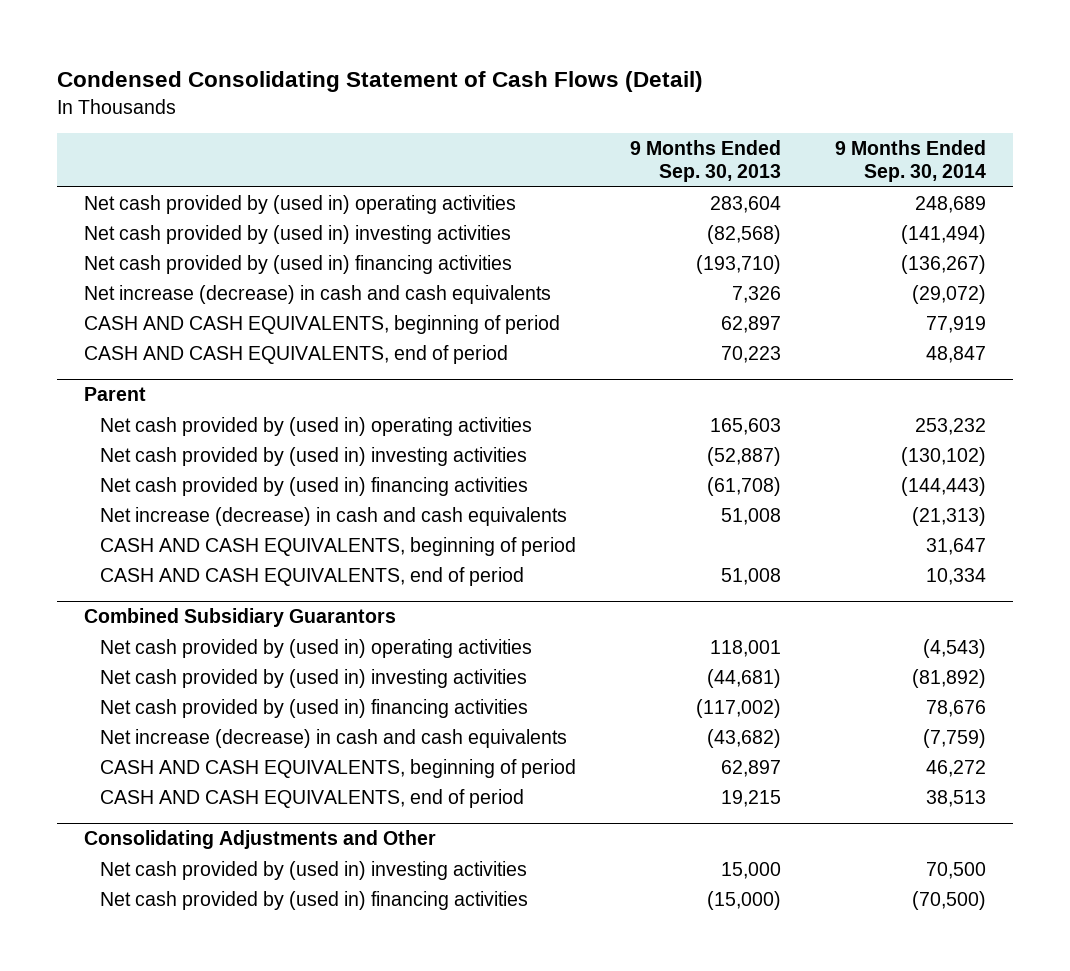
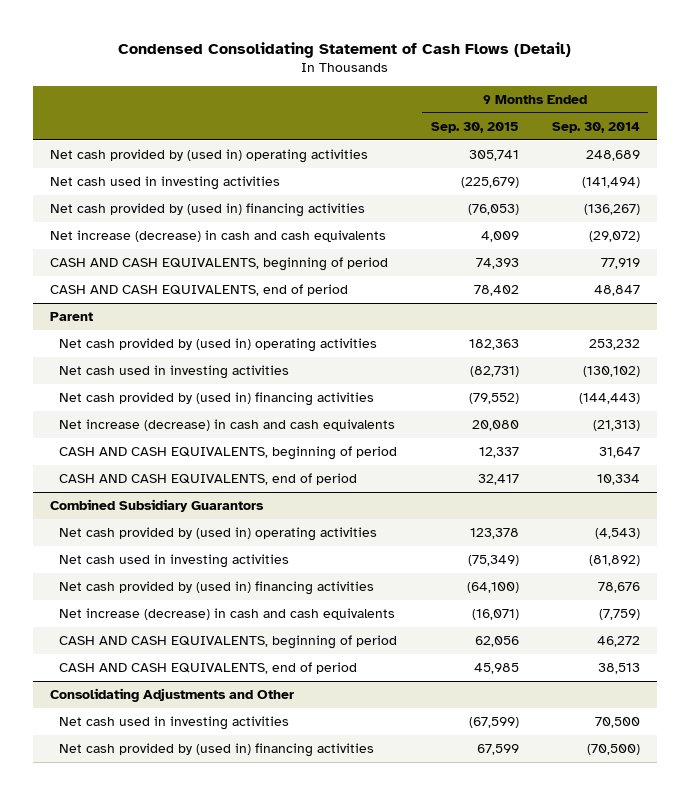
- | 9 Months Ended Sep. 30, 2013 | 9 Months Ended Sep. 30, 2014
+ | 9 Months Ended Sep. 30, 2015 | 9 Months Ended Sep. 30, 2014
- Net cash provided by (used in) investing activities | (82,568) | (141,494)
+ Net cash used in investing activities | (225,679) | (141,494)
@ Parent
- Net cash provided by (used in) investing activities | (52,887) | (130,102)
+ Net cash used in investing activities | (82,731) | (130,102)
@ Combined Subsidiary Guarantors
- Net cash provided by (used in) investing activities | (44,681) | (81,892)
+ Net cash used in investing activities | (75,349) | (81,892)
@ Consolidating Adjustments and Other
- Net cash provided by (used in) investing activities | 15,000 | 70,500
+ Net cash used in investing activities | (67,599) | 70,500

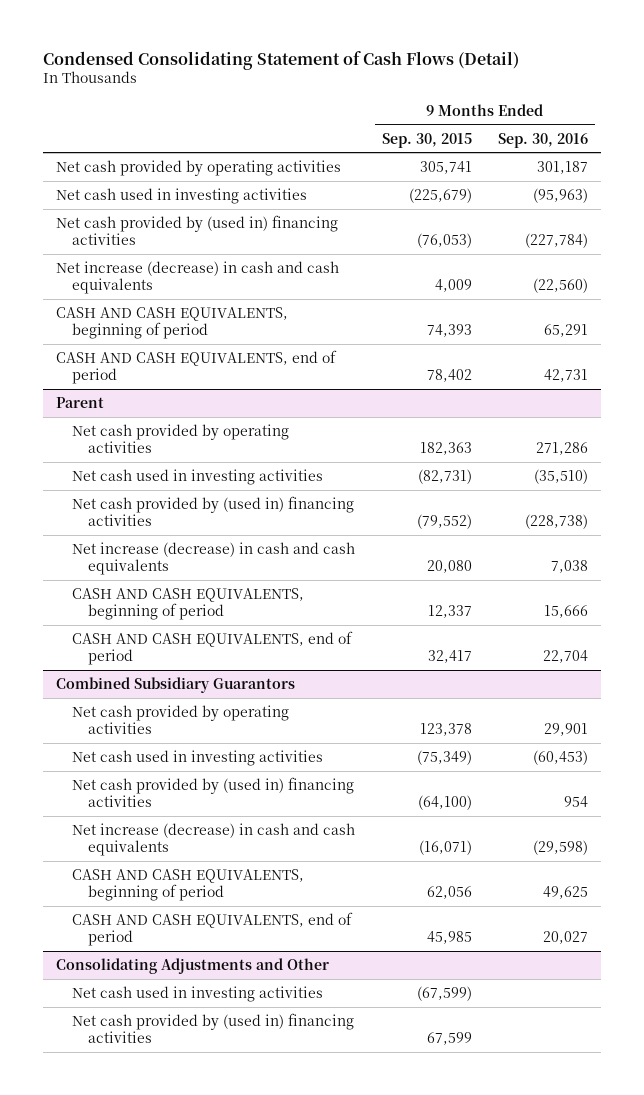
- | 9 Months Ended Sep. 30, 2015 | 9 Months Ended Sep. 30, 2014
+ | 9 Months Ended Sep. 30, 2015 | 9 Months Ended Sep. 30, 2016
- Net cash provided by (used in) operating activities | 305,741 | 248,689
+ Net cash provided by operating activities | 305,741 | 301,187
@ Parent
- Net cash provided by (used in) operating activities | 182,363 | 253,232
+ Net cash provided by operating activities | 182,363 | 271,286
@ Combined Subsidiary Guarantors
- Net cash provided by (used in) operating activities | 123,378 | (4,543)
+ Net cash provided by operating activities | 123,378 | 29,901

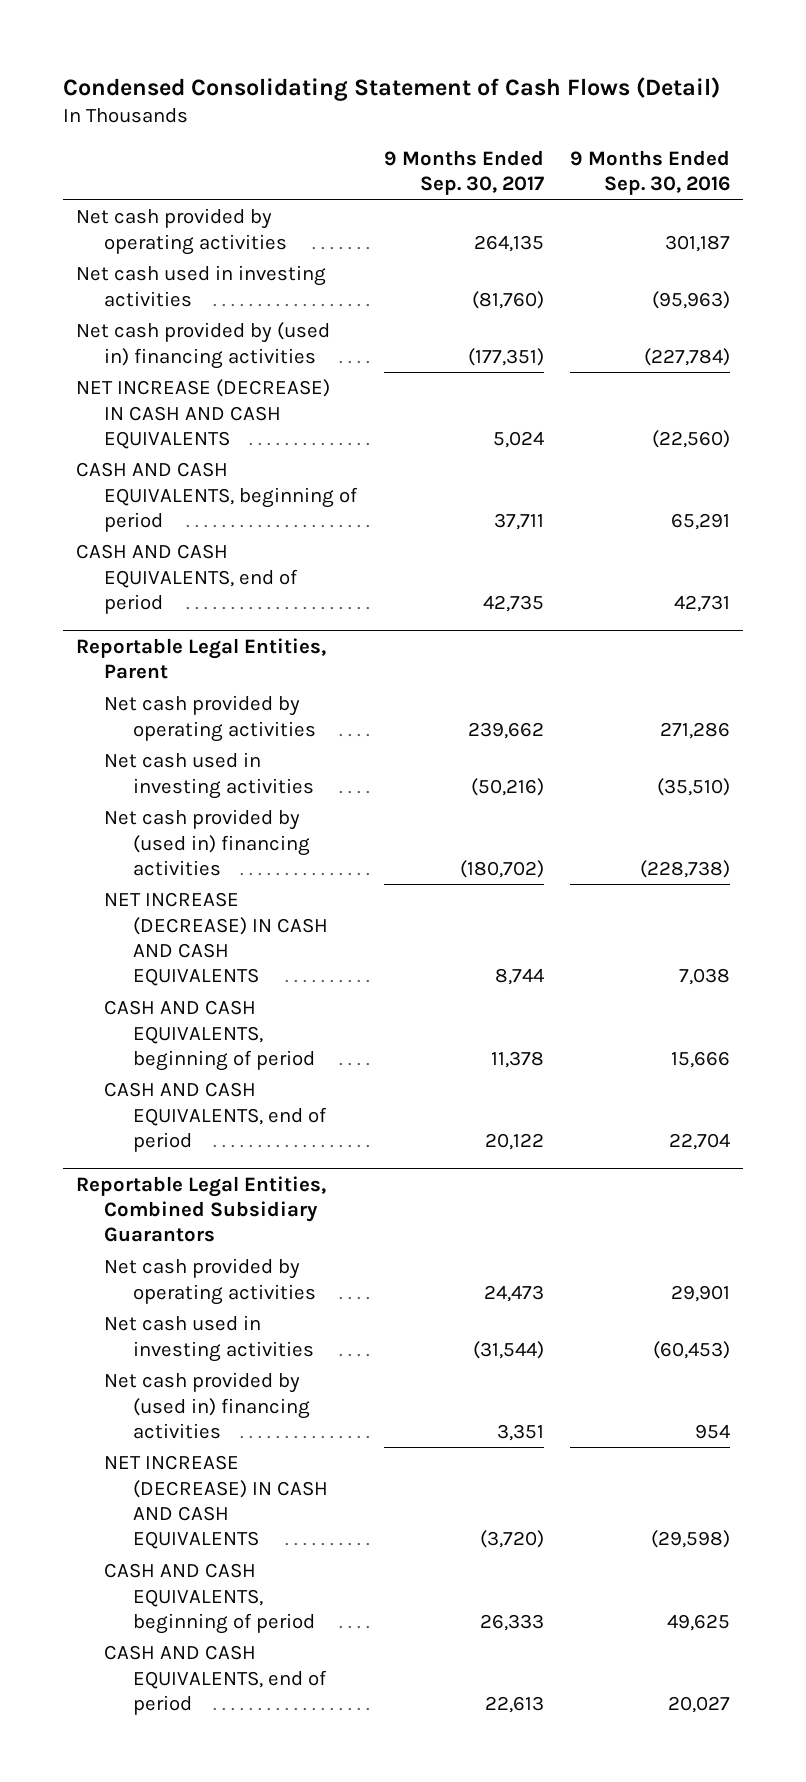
- | 9 Months Ended Sep. 30, 2015 | 9 Months Ended Sep. 30, 2016
+ | 9 Months Ended Sep. 30, 2017 | 9 Months Ended Sep. 30, 2016
- Net increase (decrease) in cash and cash equivalents | 4,009 | (22,560)
+ NET INCREASE (DECREASE) IN CASH AND CASH EQUIVALENTS | 5,024 | (22,560)
- Parent
+ Reportable Legal Entities, Parent
- Net increase (decrease) in cash and cash equivalents | 20,080 | 7,038
+ NET INCREASE (DECREASE) IN CASH AND CASH EQUIVALENTS | 8,744 | 7,038
- Combined Subsidiary Guarantors
+ Reportable Legal Entities, Combined Subsidiary Guarantors
- Net increase (decrease) in cash and cash equivalents | (16,071) | (29,598)
+ NET INCREASE (DECREASE) IN CASH AND CASH EQUIVALENTS | (3,720) | (29,598)
- Consolidating Adjustments and Other
- Net cash used in investing activities | (67,599) |
- Net cash provided by (used in) financing activities | 67,599 |

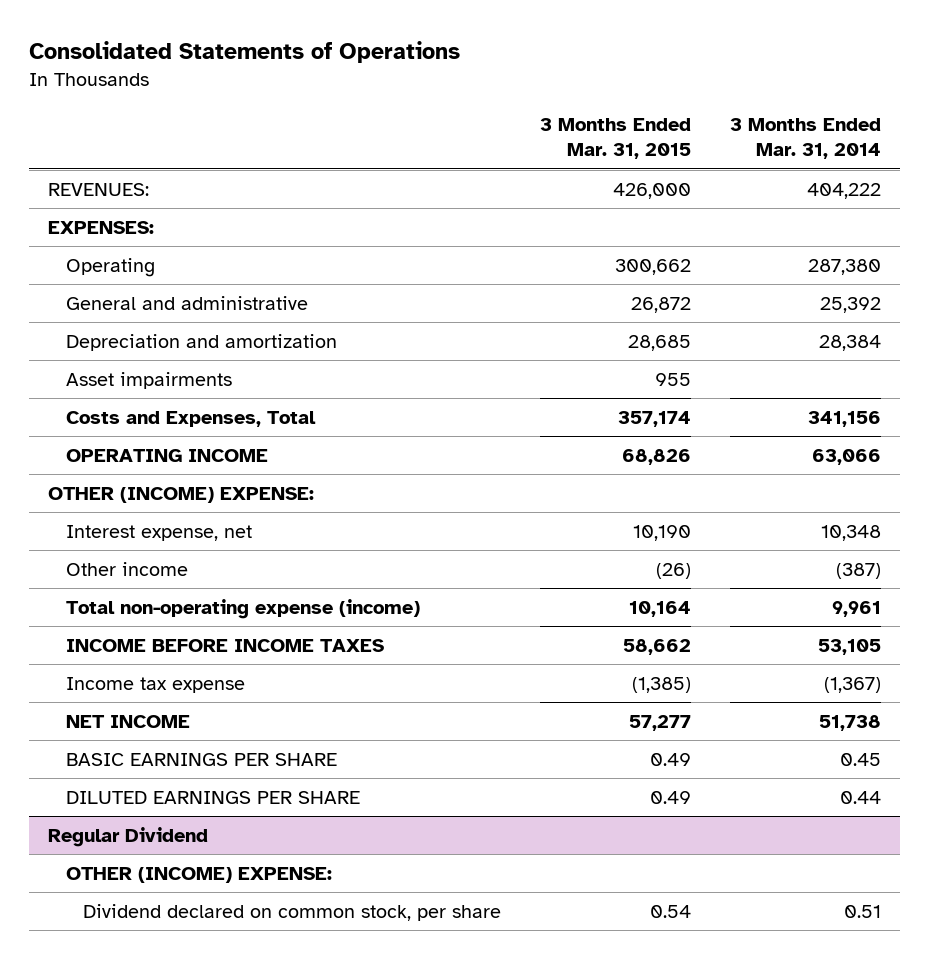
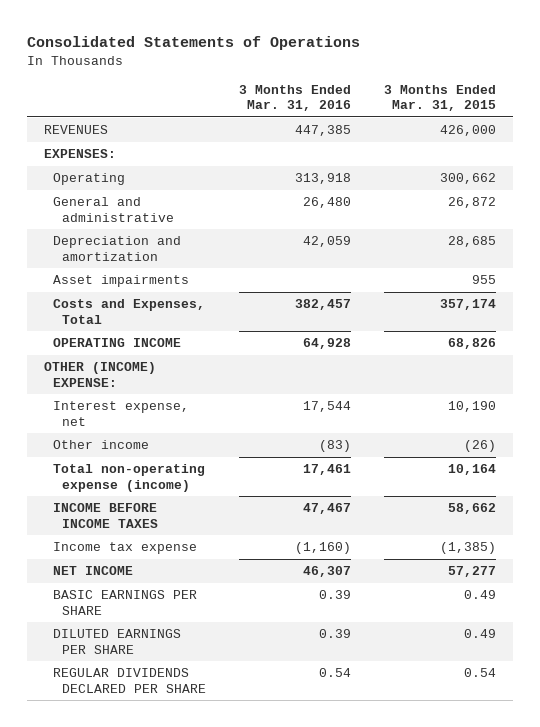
- | 3 Months Ended Mar. 31, 2015 | 3 Months Ended Mar. 31, 2014
+ | 3 Months Ended Mar. 31, 2016 | 3 Months Ended Mar. 31, 2015
- REVENUES: | 426,000 | 404,222
+ REVENUES | 447,385 | 426,000
- Regular Dividend
- OTHER (INCOME) EXPENSE:
- Dividend declared on common stock, per share | 0.54 | 0.51
+ REGULAR DIVIDENDS DECLARED PER SHARE | 0.54 | 0.54

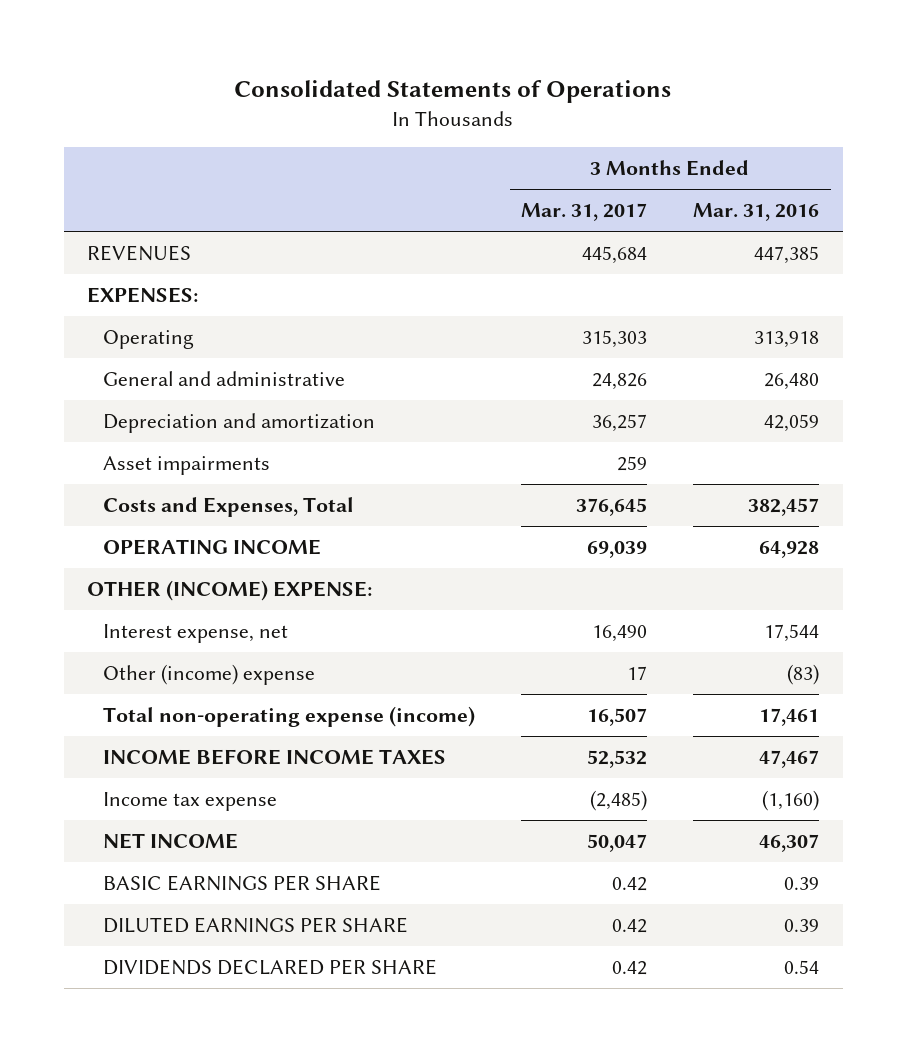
- | 3 Months Ended Mar. 31, 2016 | 3 Months Ended Mar. 31, 2015
+ | 3 Months Ended Mar. 31, 2017 | 3 Months Ended Mar. 31, 2016
- Other income | (83) | (26)
+ Other (income) expense | 17 | (83)
- REGULAR DIVIDENDS DECLARED PER SHARE | 0.54 | 0.54
+ DIVIDENDS DECLARED PER SHARE | 0.42 | 0.54

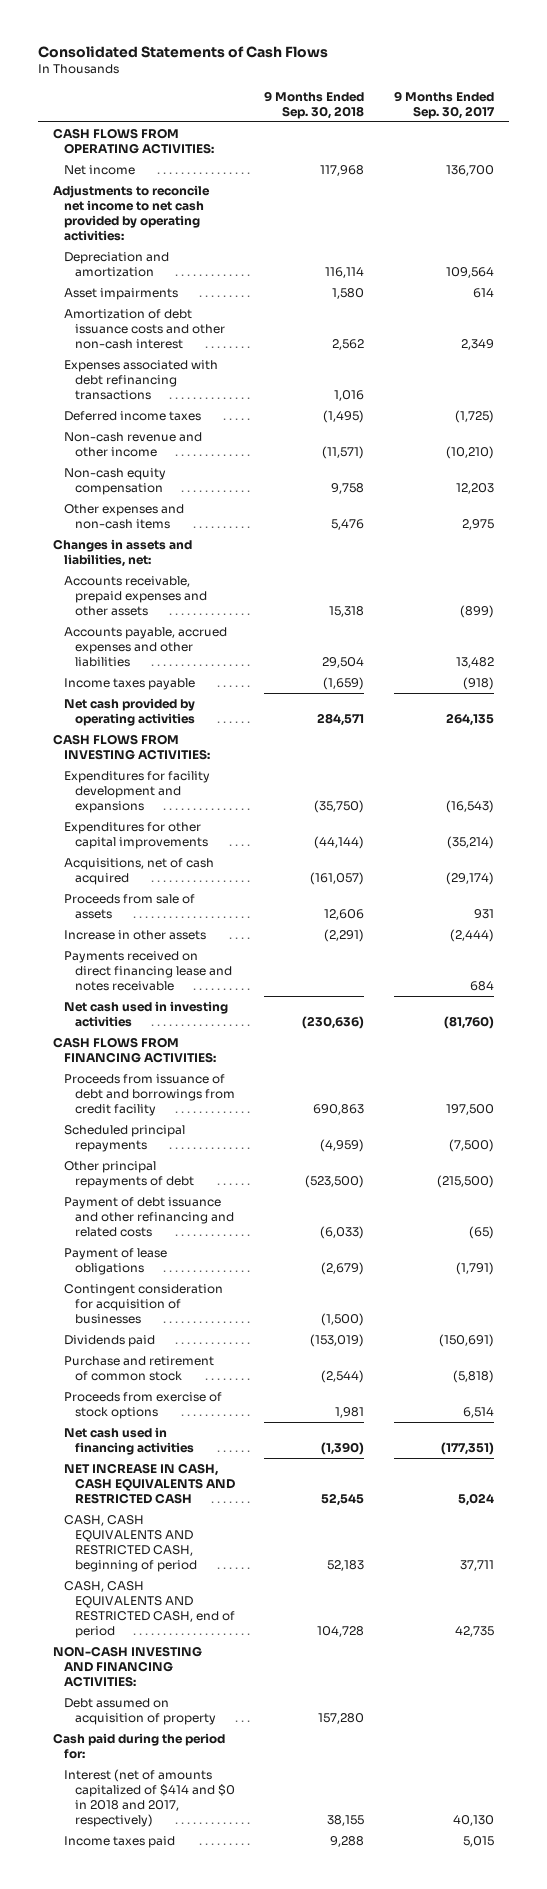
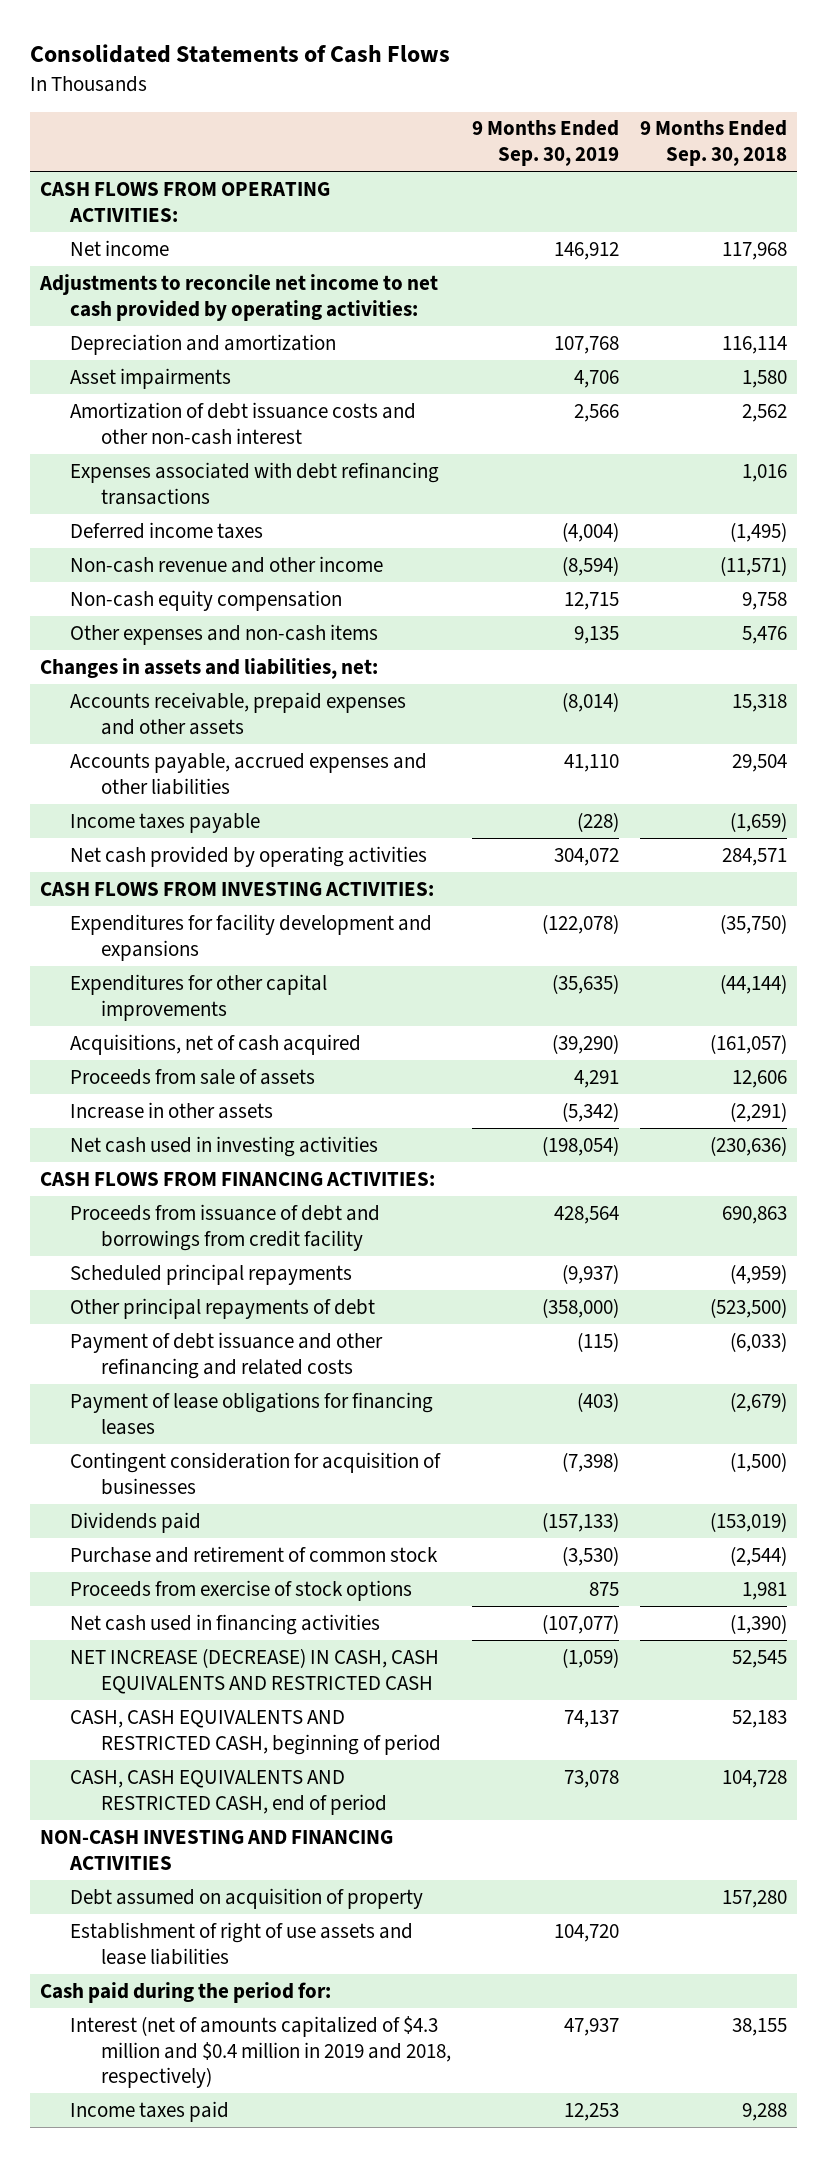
- | 9 Months Ended Sep. 30, 2018 | 9 Months Ended Sep. 30, 2017
+ | 9 Months Ended Sep. 30, 2019 | 9 Months Ended Sep. 30, 2018
- Payments received on direct financing lease and notes receivable | | 684
- Payment of lease obligations | (2,679) | (1,791)
+ Payment of lease obligations for financing leases | (403) | (2,679)
- NET INCREASE IN CASH, CASH EQUIVALENTS AND RESTRICTED CASH | 52,545 | 5,024
+ NET INCREASE (DECREASE) IN CASH, CASH EQUIVALENTS AND RESTRICTED CASH | (1,059) | 52,545
- NON-CASH INVESTING AND FINANCING ACTIVITIES:
+ NON-CASH INVESTING AND FINANCING ACTIVITIES
+ Establishment of right of use assets and lease liabilities | 104,720 |
- Interest (net of amounts capitalized of $414 and $0 in 2018 and 2017, respectively) | 38,155 | 40,130
+ Interest (net of amounts capitalized of $4.3 million and $0.4 million in 2019 and 2018, respectively) | 47,937 | 38,155

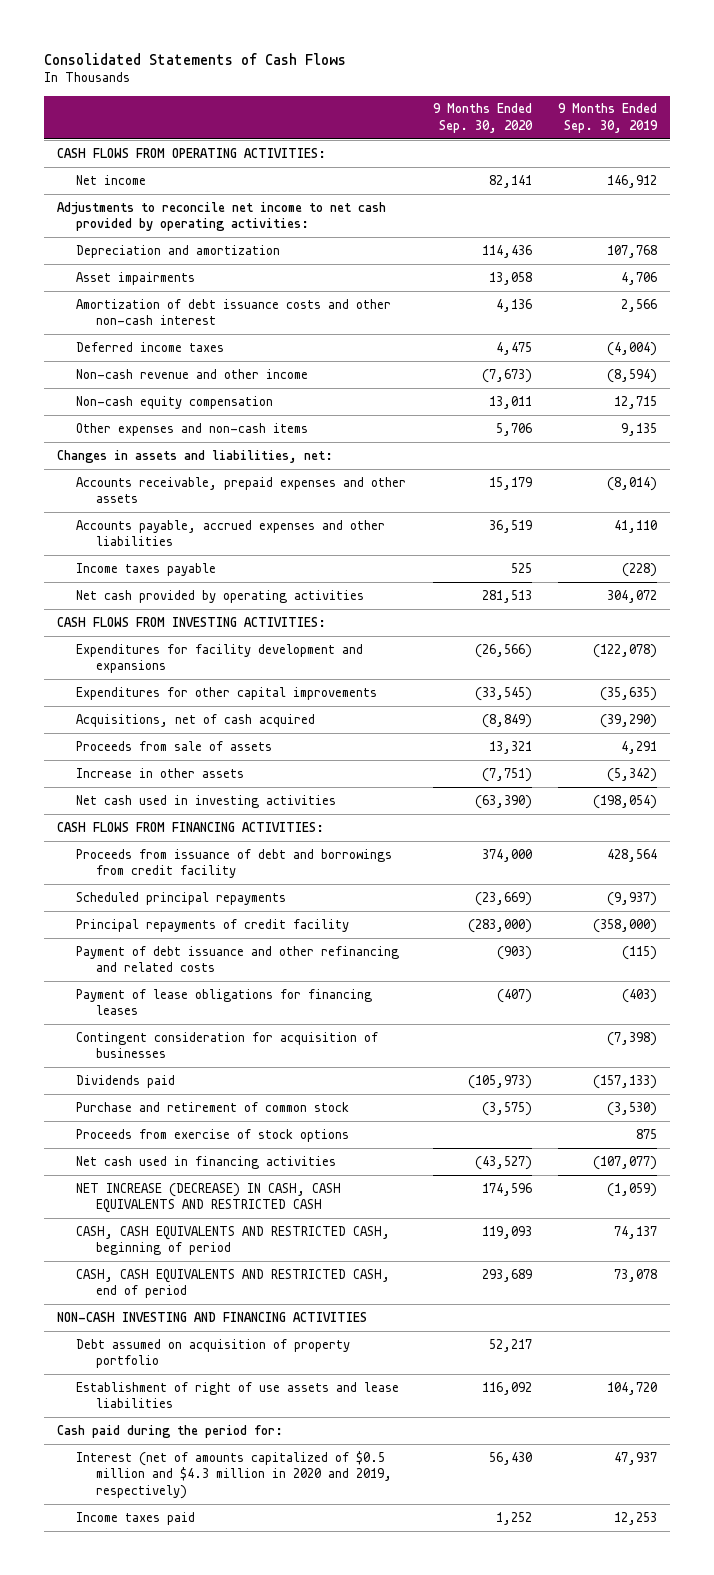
- | 9 Months Ended Sep. 30, 2019 | 9 Months Ended Sep. 30, 2018
+ | 9 Months Ended Sep. 30, 2020 | 9 Months Ended Sep. 30, 2019
- Expenses associated with debt refinancing transactions | | 1,016
- Other principal repayments of debt | (358,000) | (523,500)
+ Principal repayments of credit facility | (283,000) | (358,000)
- Debt assumed on acquisition of property | | 157,280
+ Debt assumed on acquisition of property portfolio | 52,217 |
- Interest (net of amounts capitalized of $4.3 million and $0.4 million in 2019 and 2018, respectively) | 47,937 | 38,155
+ Interest (net of amounts capitalized of $0.5 million and $4.3 million in 2020 and 2019, respectively) | 56,430 | 47,937

